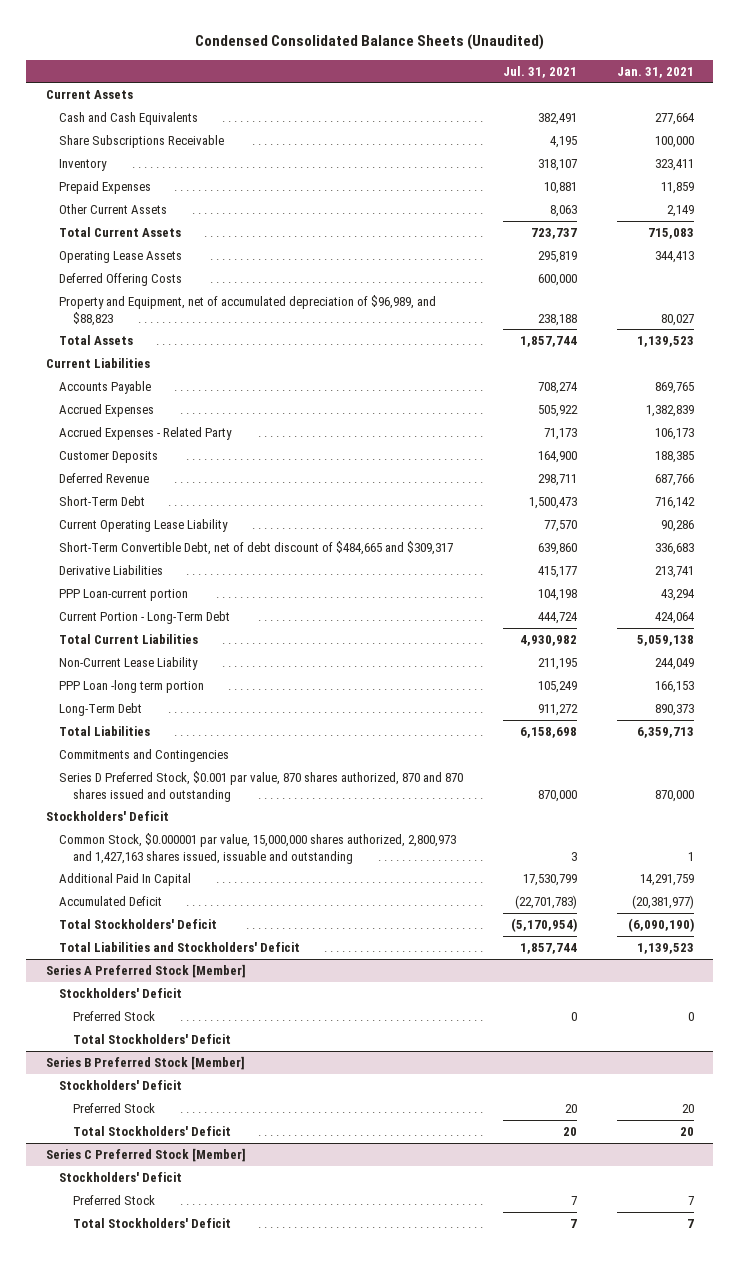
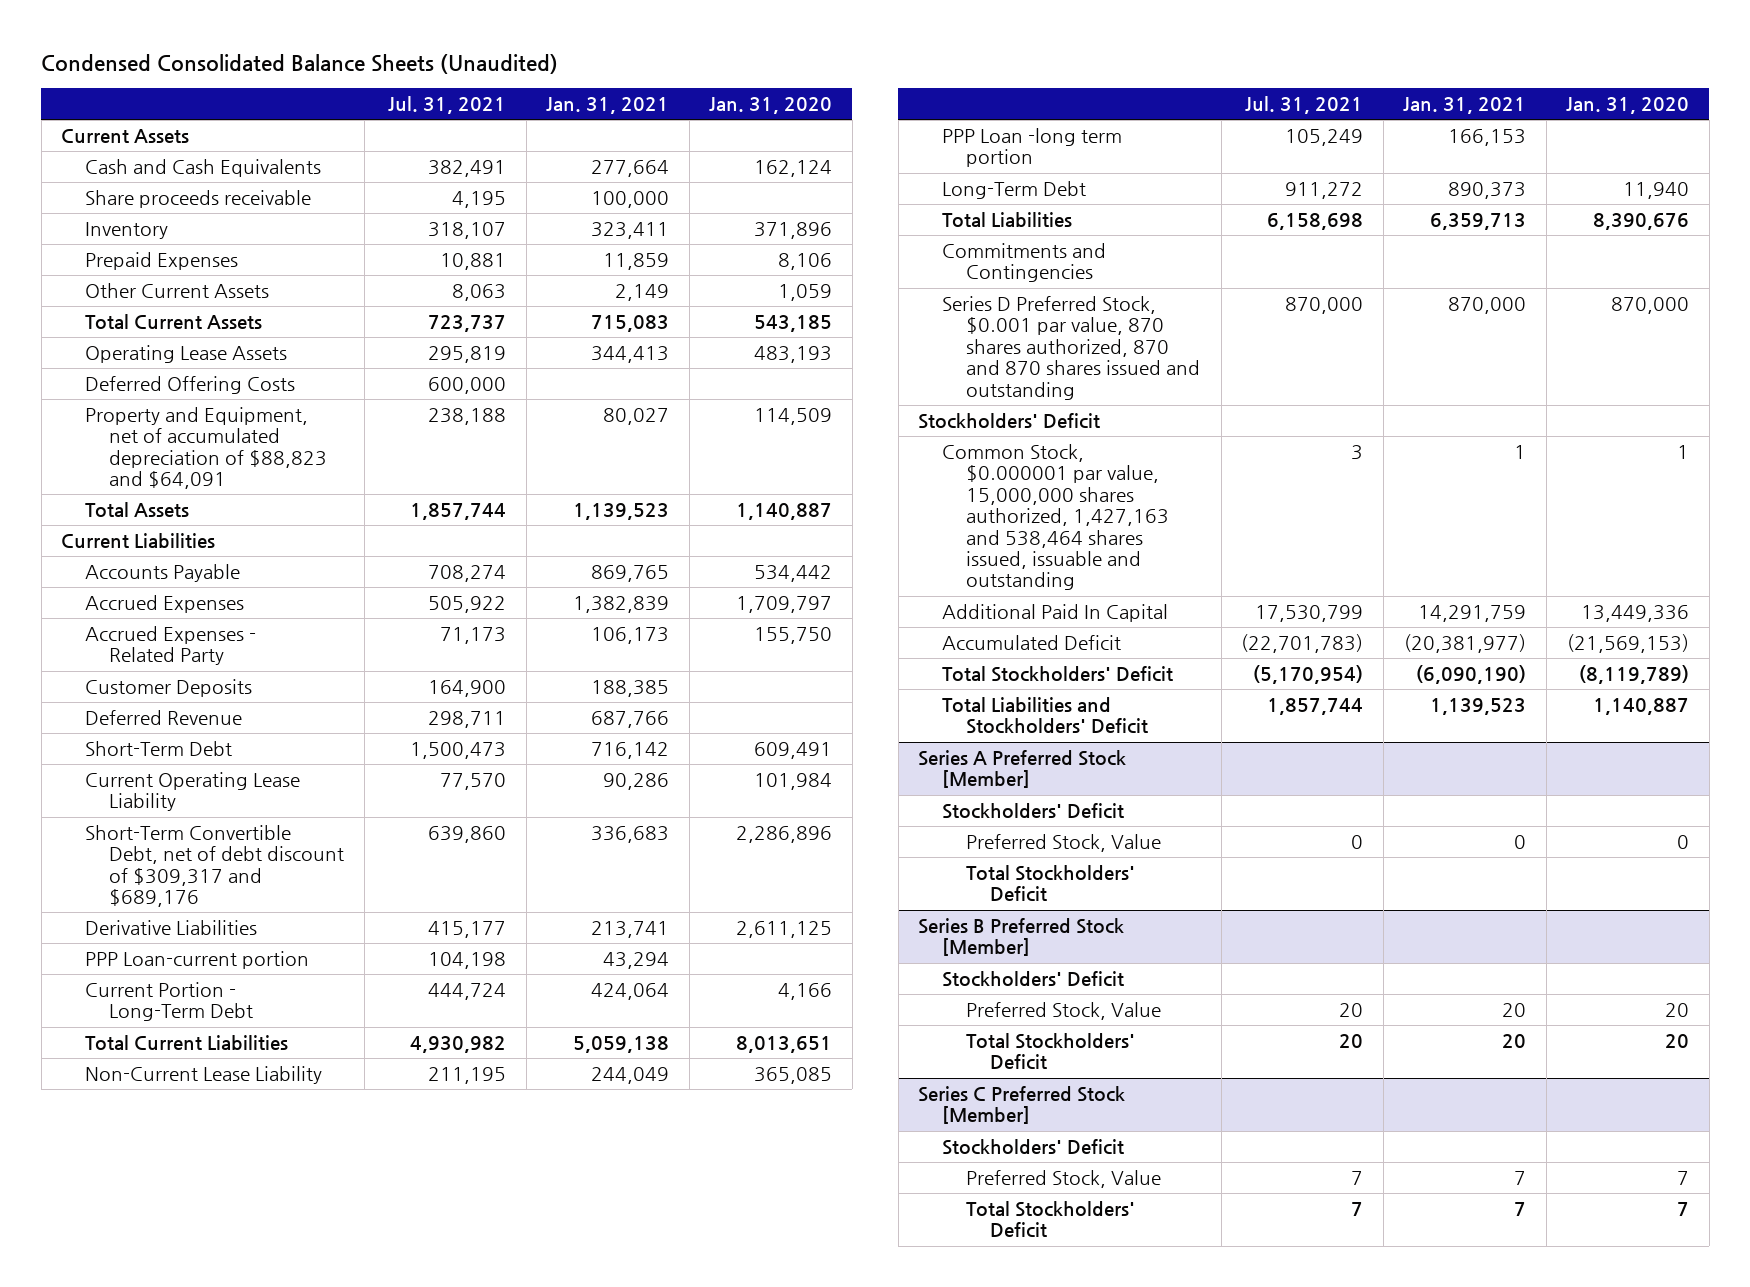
- | Jul. 31, 2021 | Jan. 31, 2021
+ | Jul. 31, 2021 | Jan. 31, 2021 | Jan. 31, 2020
- Share Subscriptions Receivable | 4,195 | 100,000
+ Share proceeds receivable | 4,195 | 100,000 |
- Property and Equipment, net of accumulated depreciation of $96,989, and $88,823 | 238,188 | 80,027
+ Property and Equipment, net of accumulated depreciation of $88,823 and $64,091 | 238,188 | 80,027 | 114,509
- Short-Term Convertible Debt, net of debt discount of $484,665 and $309,317 | 639,860 | 336,683
+ Short-Term Convertible Debt, net of debt discount of $309,317 and $689,176 | 639,860 | 336,683 | 2,286,896
- Common Stock, $0.000001 par value, 15,000,000 shares authorized, 2,800,973 and 1,427,163 shares issued, issuable and outstanding | 3 | 1
+ Common Stock, $0.000001 par value, 15,000,000 shares authorized, 1,427,163 and 538,464 shares issued, issuable and outstanding | 3 | 1 | 1
@ Series A Preferred Stock [Member]
- Preferred Stock | 0 | 0
+ Preferred Stock, Value | 0 | 0 | 0
@ Series B Preferred Stock [Member]
- Preferred Stock | 20 | 20
+ Preferred Stock, Value | 20 | 20 | 20
@ Series C Preferred Stock [Member]
- Preferred Stock | 7 | 7
+ Preferred Stock, Value | 7 | 7 | 7

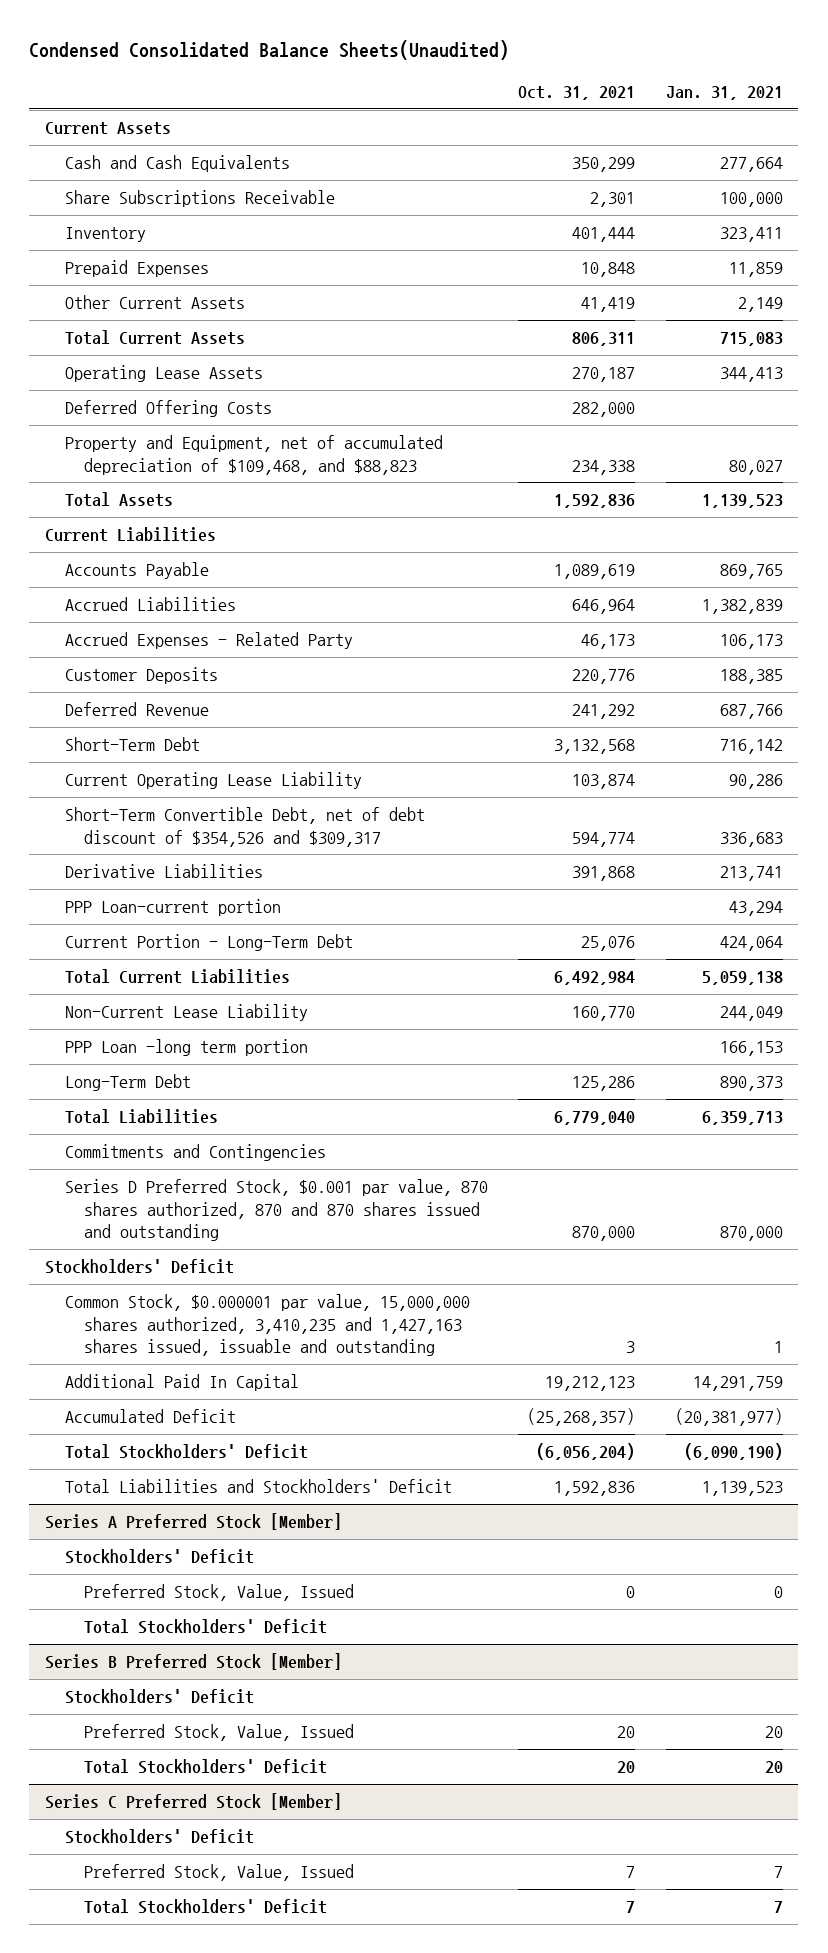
- Condensed Consolidated Balance Sheets (Unaudited)
+ Condensed Consolidated Balance Sheets(Unaudited)
- | Jul. 31, 2021 | Jan. 31, 2021 | Jan. 31, 2020
+ | Oct. 31, 2021 | Jan. 31, 2021
- Share proceeds receivable | 4,195 | 100,000 |
+ Share Subscriptions Receivable | 2,301 | 100,000
- Property and Equipment, net of accumulated depreciation of $88,823 and $64,091 | 238,188 | 80,027 | 114,509
+ Property and Equipment, net of accumulated depreciation of $109,468, and $88,823 | 234,338 | 80,027
- Accrued Expenses | 505,922 | 1,382,839 | 1,709,797
+ Accrued Liabilities | 646,964 | 1,382,839
- Short-Term Convertible Debt, net of debt discount of $309,317 and $689,176 | 639,860 | 336,683 | 2,286,896
+ Short-Term Convertible Debt, net of debt discount of $354,526 and $309,317 | 594,774 | 336,683
- Common Stock, $0.000001 par value, 15,000,000 shares authorized, 1,427,163 and 538,464 shares issued, issuable and outstanding | 3 | 1 | 1
+ Common Stock, $0.000001 par value, 15,000,000 shares authorized, 3,410,235 and 1,427,163 shares issued, issuable and outstanding | 3 | 1
@ Series A Preferred Stock [Member]
- Preferred Stock, Value | 0 | 0 | 0
+ Preferred Stock, Value, Issued | 0 | 0
@ Series B Preferred Stock [Member]
- Preferred Stock, Value | 20 | 20 | 20
+ Preferred Stock, Value, Issued | 20 | 20
@ Series C Preferred Stock [Member]
- Preferred Stock, Value | 7 | 7 | 7
+ Preferred Stock, Value, Issued | 7 | 7

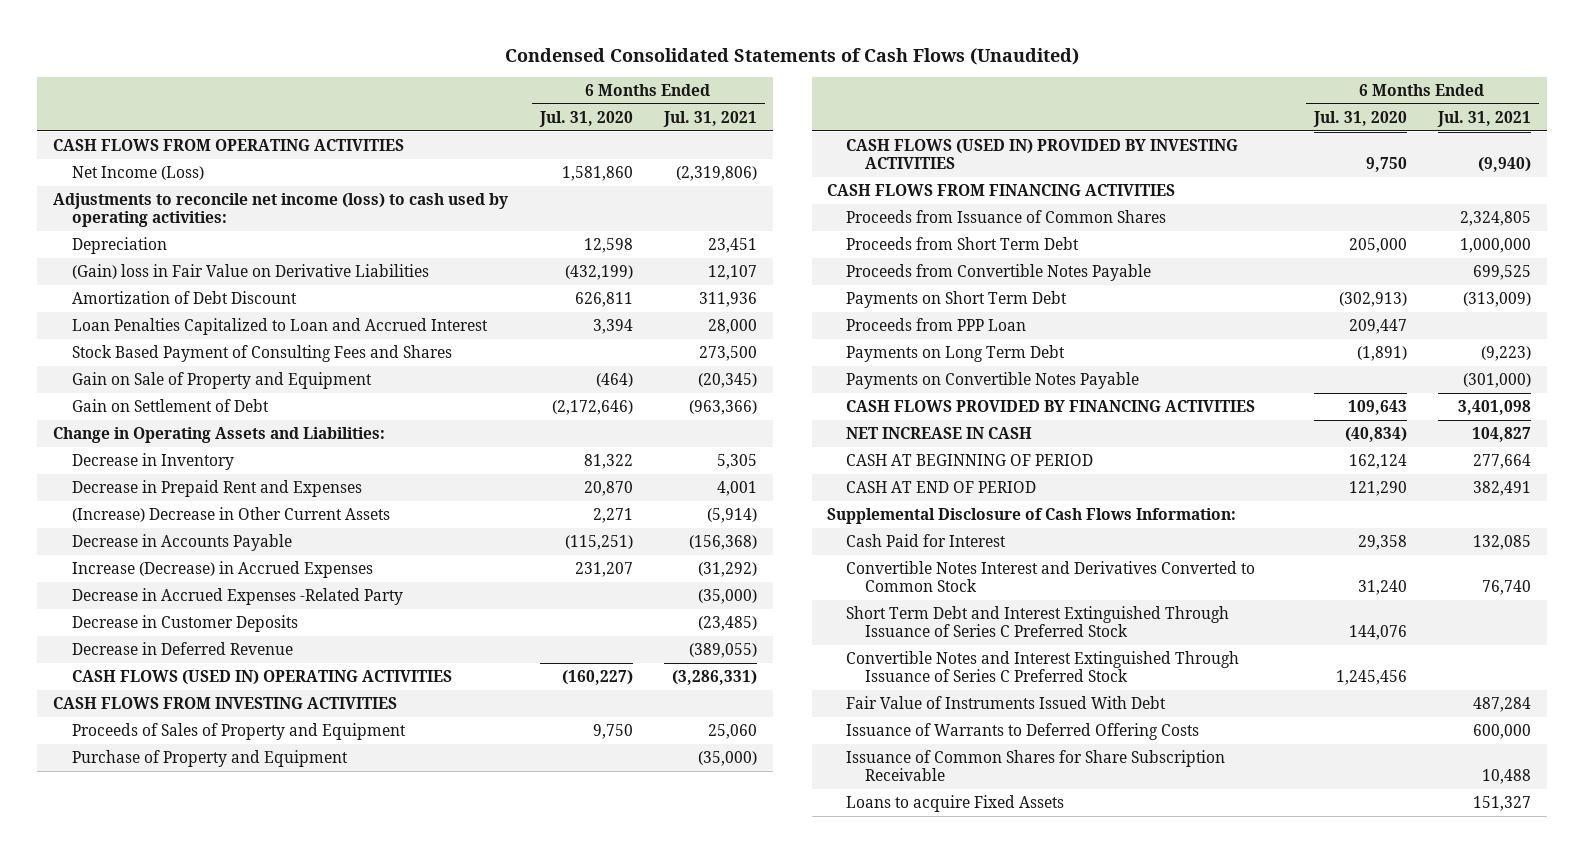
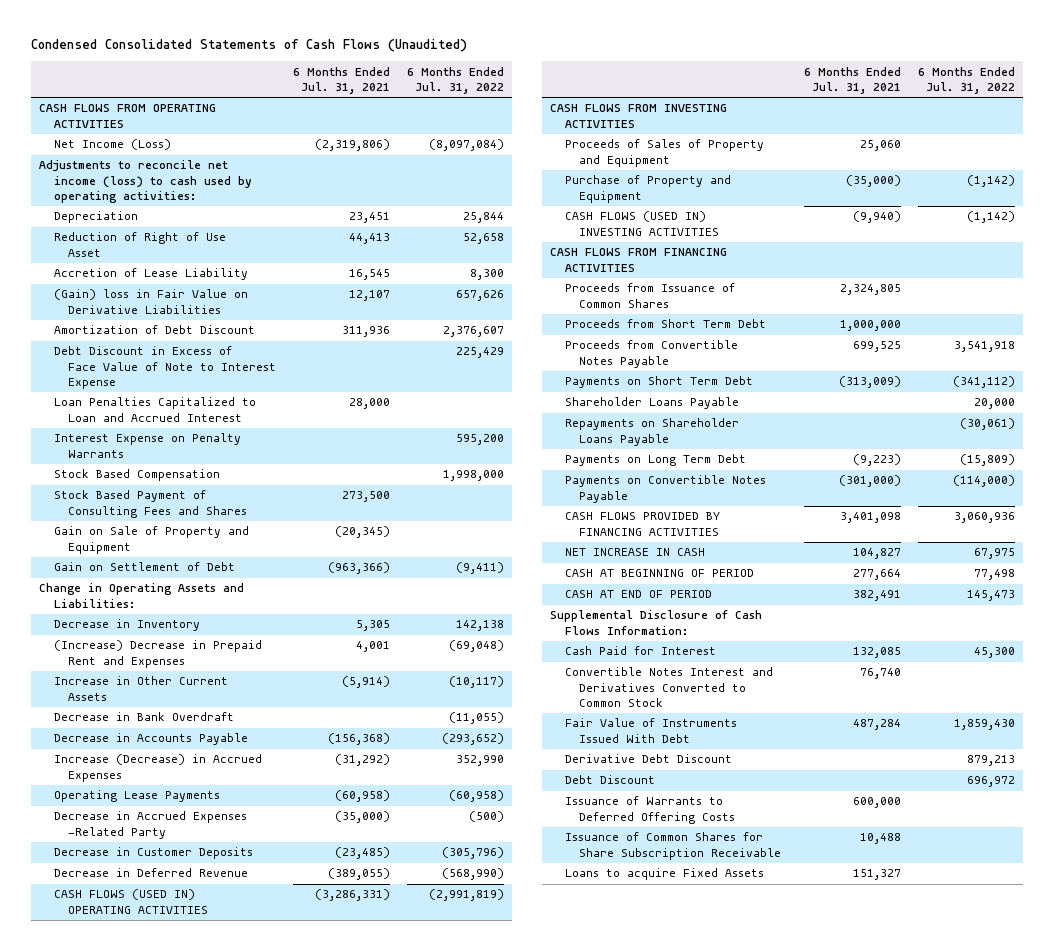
- | 6 Months Ended Jul. 31, 2020 | 6 Months Ended Jul. 31, 2021
+ | 6 Months Ended Jul. 31, 2021 | 6 Months Ended Jul. 31, 2022
+ Reduction of Right of Use Asset | 44,413 | 52,658
+ Accretion of Lease Liability | 16,545 | 8,300
+ Debt Discount in Excess of Face Value of Note to Interest Expense | | 225,429
+ Interest Expense on Penalty Warrants | | 595,200
+ Stock Based Compensation | | 1,998,000
- Decrease in Prepaid Rent and Expenses | 20,870 | 4,001
- (Increase) Decrease in Other Current Assets | 2,271 | (5,914)
+ (Increase) Decrease in Prepaid Rent and Expenses | 4,001 | (69,048)
+ Increase in Other Current Assets | (5,914) | (10,117)
+ Decrease in Bank Overdraft | | (11,055)
+ Operating Lease Payments | (60,958) | (60,958)
- CASH FLOWS (USED IN) PROVIDED BY INVESTING ACTIVITIES | 9,750 | (9,940)
+ CASH FLOWS (USED IN) INVESTING ACTIVITIES | (9,940) | (1,142)
- Proceeds from PPP Loan | 209,447 |
+ Shareholder Loans Payable | | 20,000
+ Repayments on Shareholder Loans Payable | | (30,061)
- Short Term Debt and Interest Extinguished Through Issuance of Series C Preferred Stock | 144,076 |
- Convertible Notes and Interest Extinguished Through Issuance of Series C Preferred Stock | 1,245,456 |
+ Derivative Debt Discount | | 879,213
+ Debt Discount | | 696,972

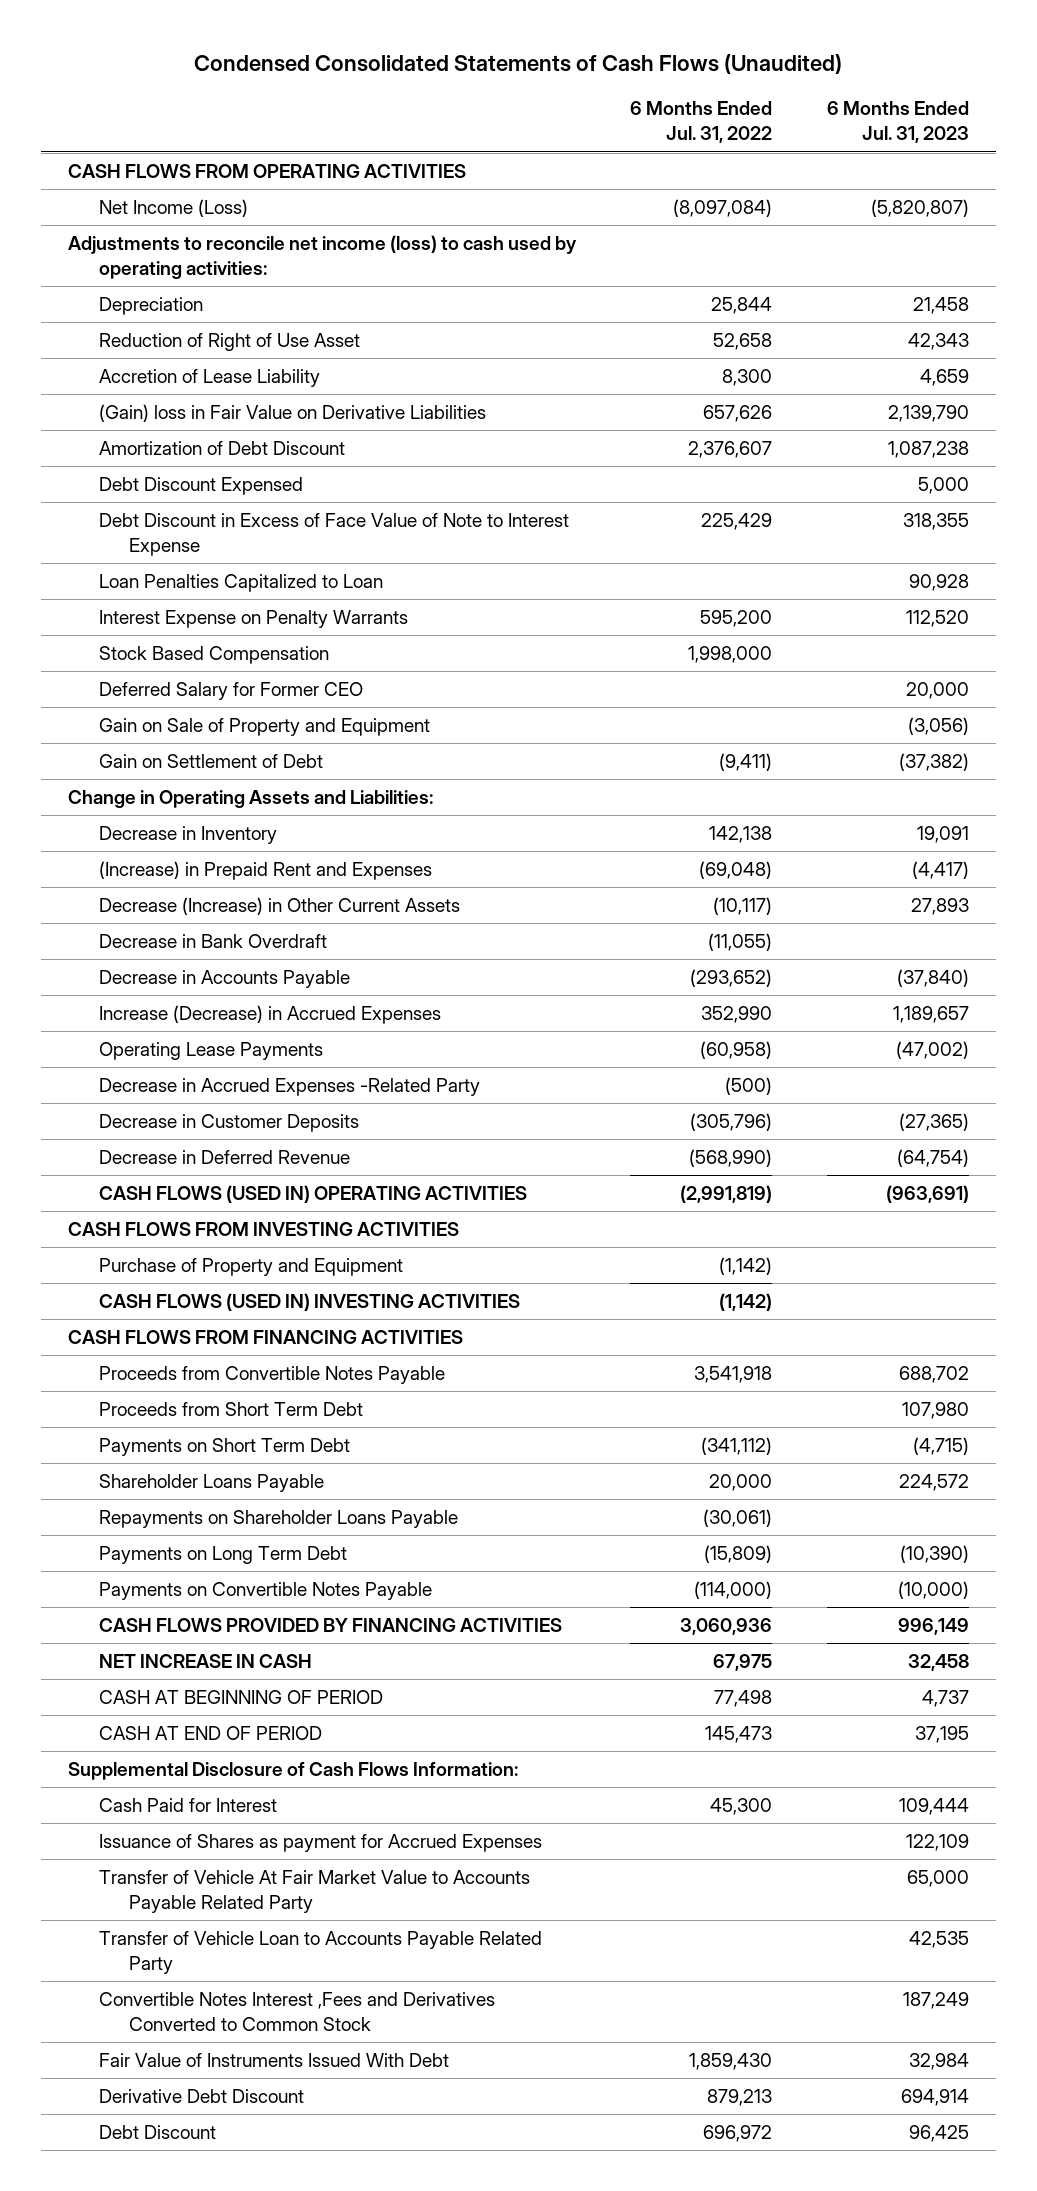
- | 6 Months Ended Jul. 31, 2021 | 6 Months Ended Jul. 31, 2022
+ | 6 Months Ended Jul. 31, 2022 | 6 Months Ended Jul. 31, 2023
+ Debt Discount Expensed | | 5,000
- Loan Penalties Capitalized to Loan and Accrued Interest | 28,000 |
+ Loan Penalties Capitalized to Loan | | 90,928
- Stock Based Payment of Consulting Fees and Shares | 273,500 |
+ Deferred Salary for Former CEO | | 20,000
- (Increase) Decrease in Prepaid Rent and Expenses | 4,001 | (69,048)
- Increase in Other Current Assets | (5,914) | (10,117)
+ (Increase) in Prepaid Rent and Expenses | (69,048) | (4,417)
+ Decrease (Increase) in Other Current Assets | (10,117) | 27,893
- Proceeds of Sales of Property and Equipment | 25,060 |
- Proceeds from Issuance of Common Shares | 2,324,805 |
moved down: Proceeds from Short Term Debt | | 107,980
- Convertible Notes Interest and Derivatives Converted to Common Stock | 76,740 |
+ Issuance of Shares as payment for Accrued Expenses | | 122,109
+ Transfer of Vehicle At Fair Market Value to Accounts Payable Related Party | | 65,000
+ Transfer of Vehicle Loan to Accounts Payable Related Party | | 42,535
+ Convertible Notes Interest ,Fees and Derivatives Converted to Common Stock | | 187,249
- Issuance of Warrants to Deferred Offering Costs | 600,000 |
- Issuance of Common Shares for Share Subscription Receivable | 10,488 |
- Loans to acquire Fixed Assets | 151,327 |

